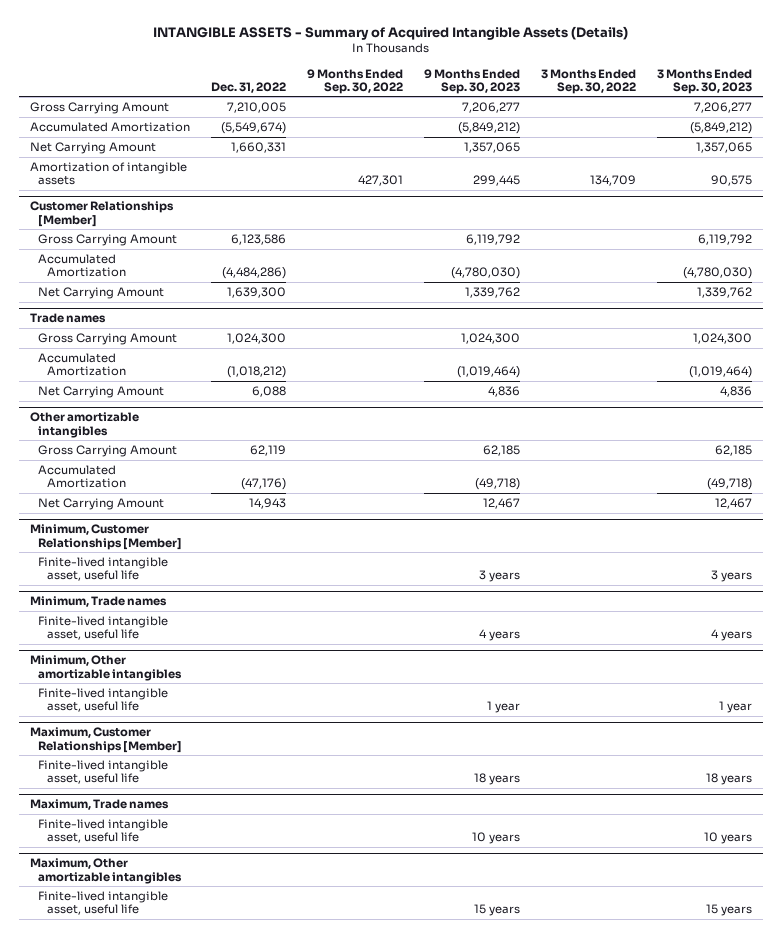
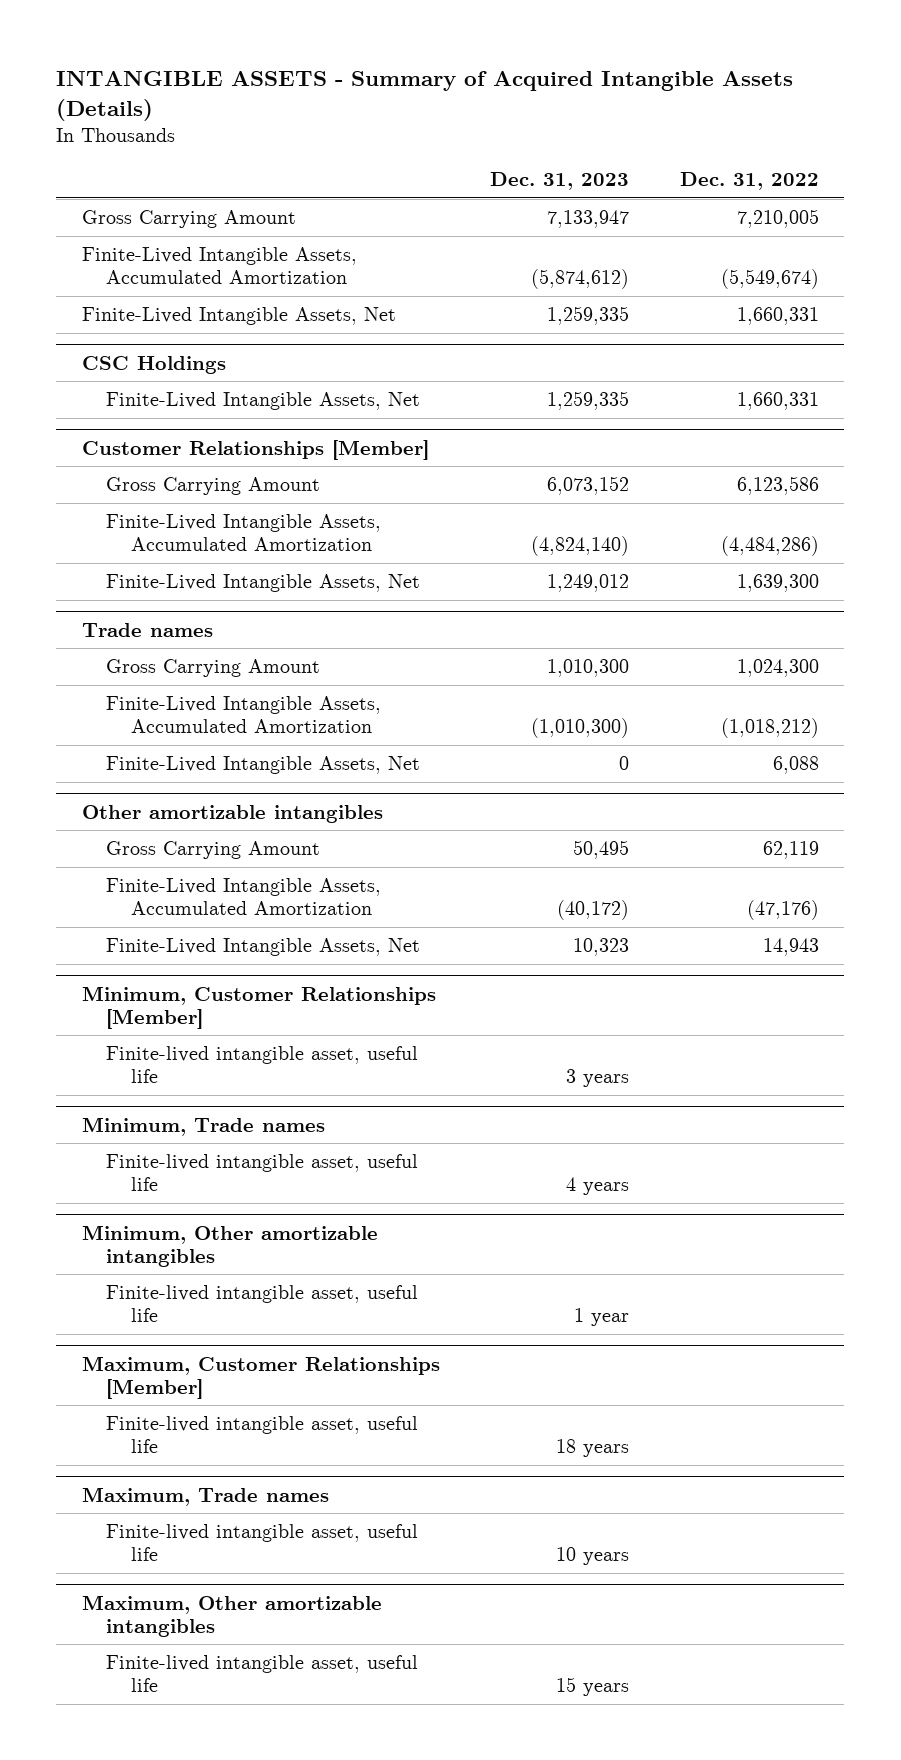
- | Dec. 31, 2022 | 9 Months Ended Sep. 30, 2022 | 9 Months Ended Sep. 30, 2023 | 3 Months Ended Sep. 30, 2022 | 3 Months Ended Sep. 30, 2023
+ | Dec. 31, 2023 | Dec. 31, 2022
- Accumulated Amortization | (5,549,674) | | (5,849,212) | | (5,849,212)
- Net Carrying Amount | 1,660,331 | | 1,357,065 | | 1,357,065
- Amortization of intangible assets | | 427,301 | 299,445 | 134,709 | 90,575
+ Finite-Lived Intangible Assets, Accumulated Amortization | (5,874,612) | (5,549,674)
+ Finite-Lived Intangible Assets, Net | 1,259,335 | 1,660,331
+ CSC Holdings
+ Finite-Lived Intangible Assets, Net | 1,259,335 | 1,660,331
@ Customer Relationships [Member]
- Accumulated Amortization | (4,484,286) | | (4,780,030) | | (4,780,030)
- Net Carrying Amount | 1,639,300 | | 1,339,762 | | 1,339,762
+ Finite-Lived Intangible Assets, Accumulated Amortization | (4,824,140) | (4,484,286)
+ Finite-Lived Intangible Assets, Net | 1,249,012 | 1,639,300
@ Trade names
- Accumulated Amortization | (1,018,212) | | (1,019,464) | | (1,019,464)
- Net Carrying Amount | 6,088 | | 4,836 | | 4,836
+ Finite-Lived Intangible Assets, Accumulated Amortization | (1,010,300) | (1,018,212)
+ Finite-Lived Intangible Assets, Net | 0 | 6,088
@ Other amortizable intangibles
- Accumulated Amortization | (47,176) | | (49,718) | | (49,718)
- Net Carrying Amount | 14,943 | | 12,467 | | 12,467
+ Finite-Lived Intangible Assets, Accumulated Amortization | (40,172) | (47,176)
+ Finite-Lived Intangible Assets, Net | 10,323 | 14,943

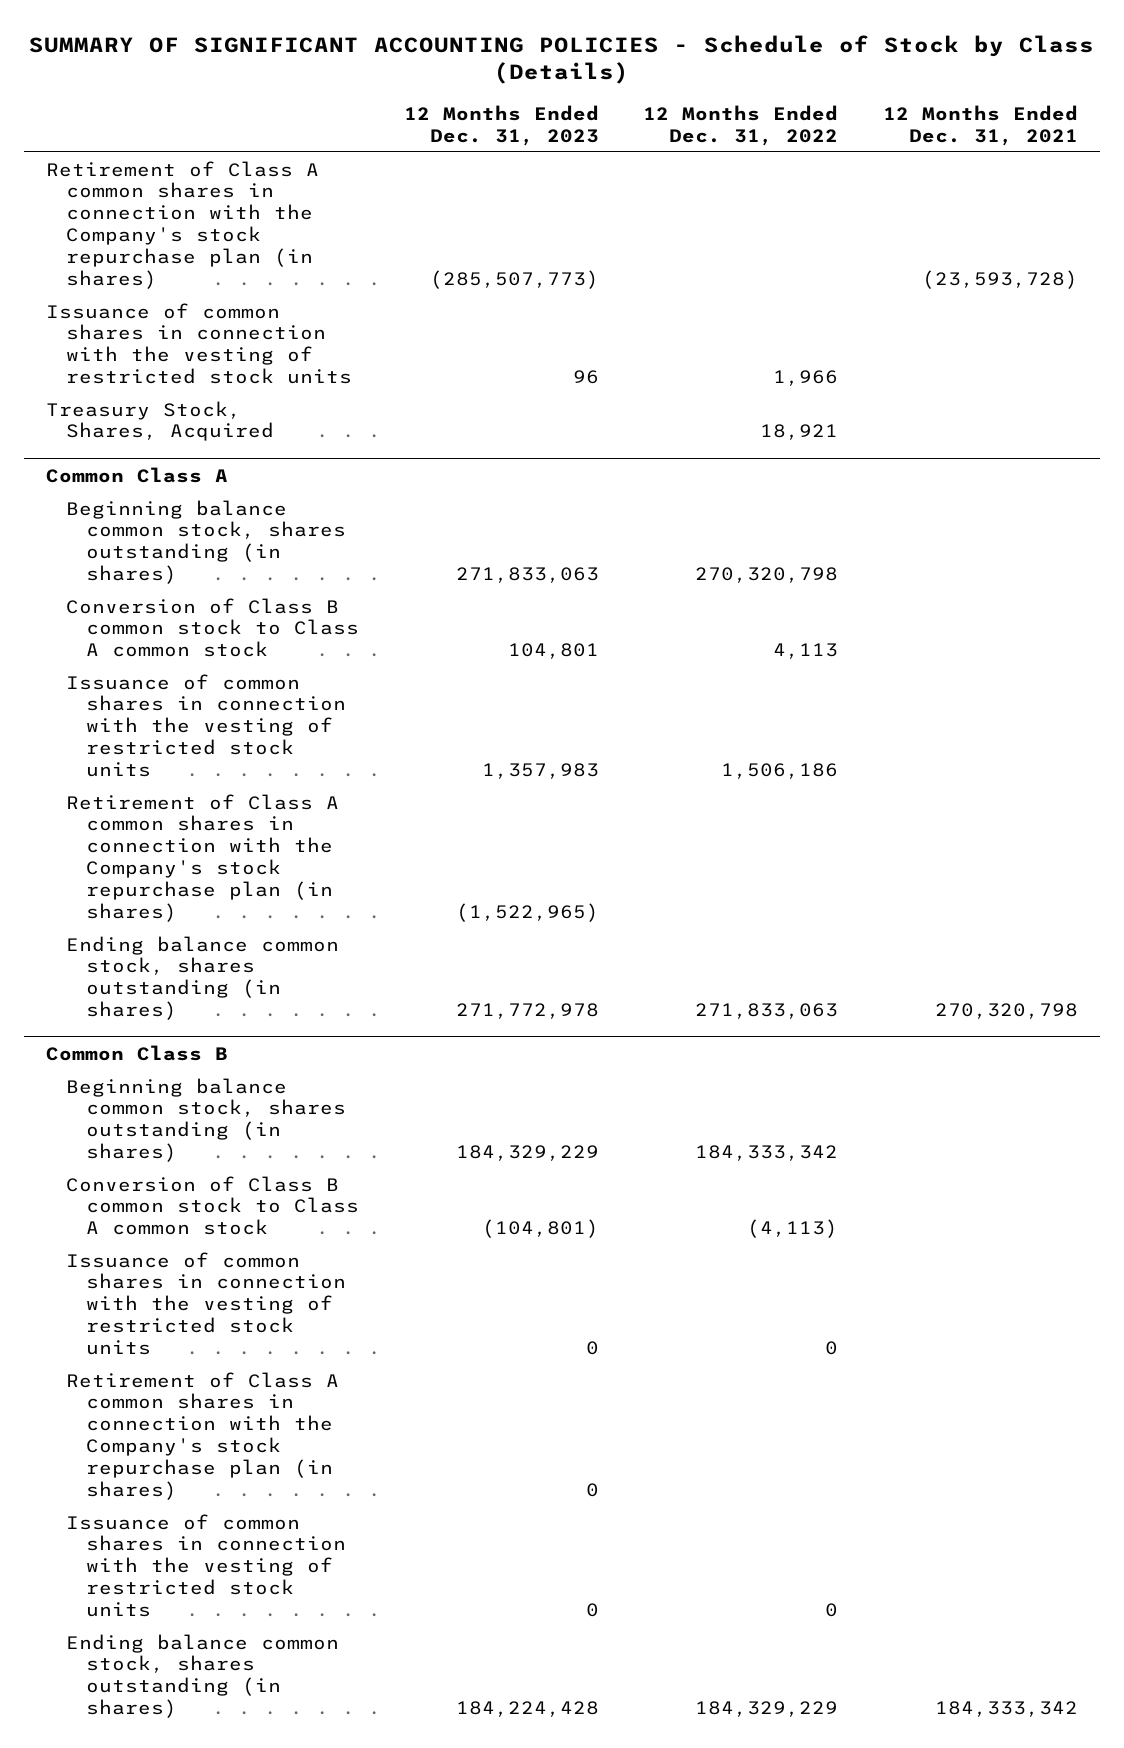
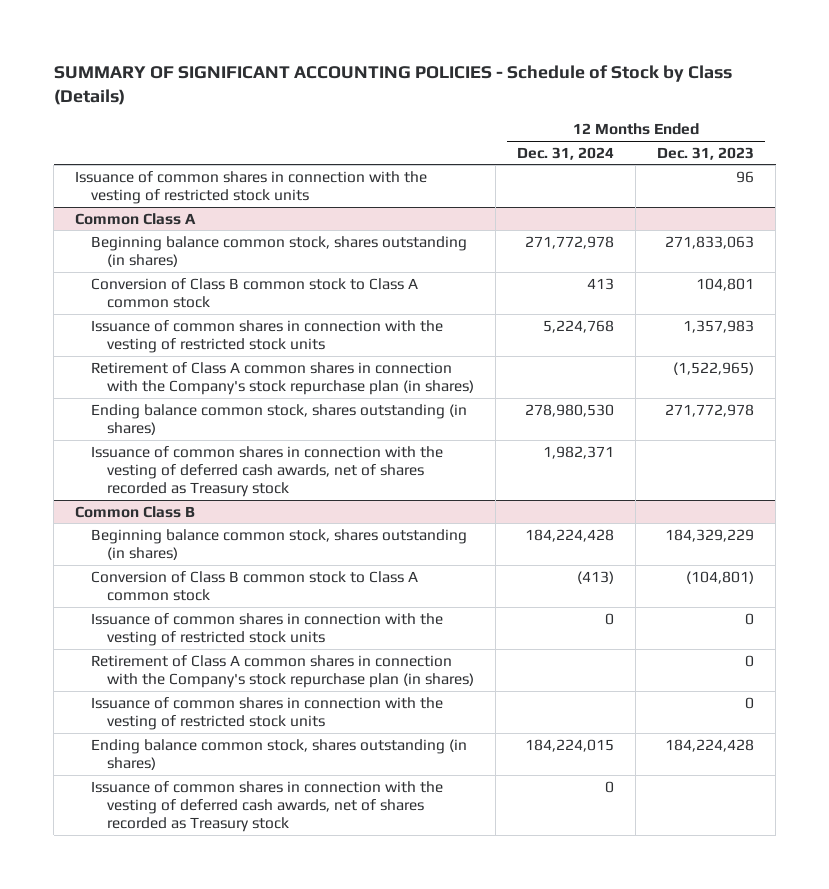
- | 12 Months Ended Dec. 31, 2023 | 12 Months Ended Dec. 31, 2022 | 12 Months Ended Dec. 31, 2021
+ | 12 Months Ended Dec. 31, 2024 | 12 Months Ended Dec. 31, 2023
- Retirement of Class A common shares in connection with the Company's stock repurchase plan (in shares) | (285,507,773) | | (23,593,728)
- Treasury Stock, Shares, Acquired | | 18,921 |
@ Common Class A
+ Issuance of common shares in connection with the vesting of deferred cash awards, net of shares recorded as Treasury stock | 1,982,371 |
@ Common Class B
+ Issuance of common shares in connection with the vesting of deferred cash awards, net of shares recorded as Treasury stock | 0 |

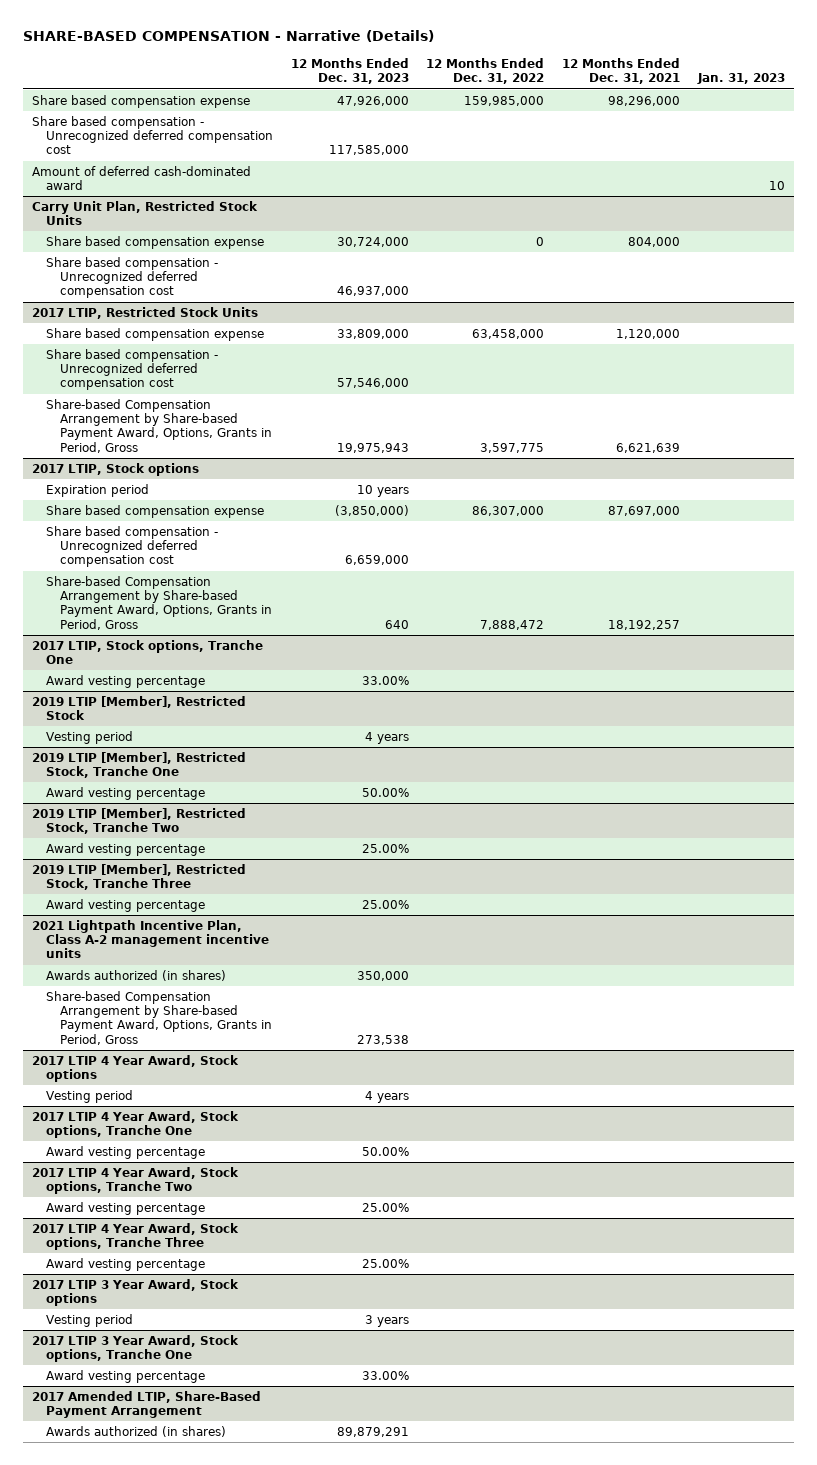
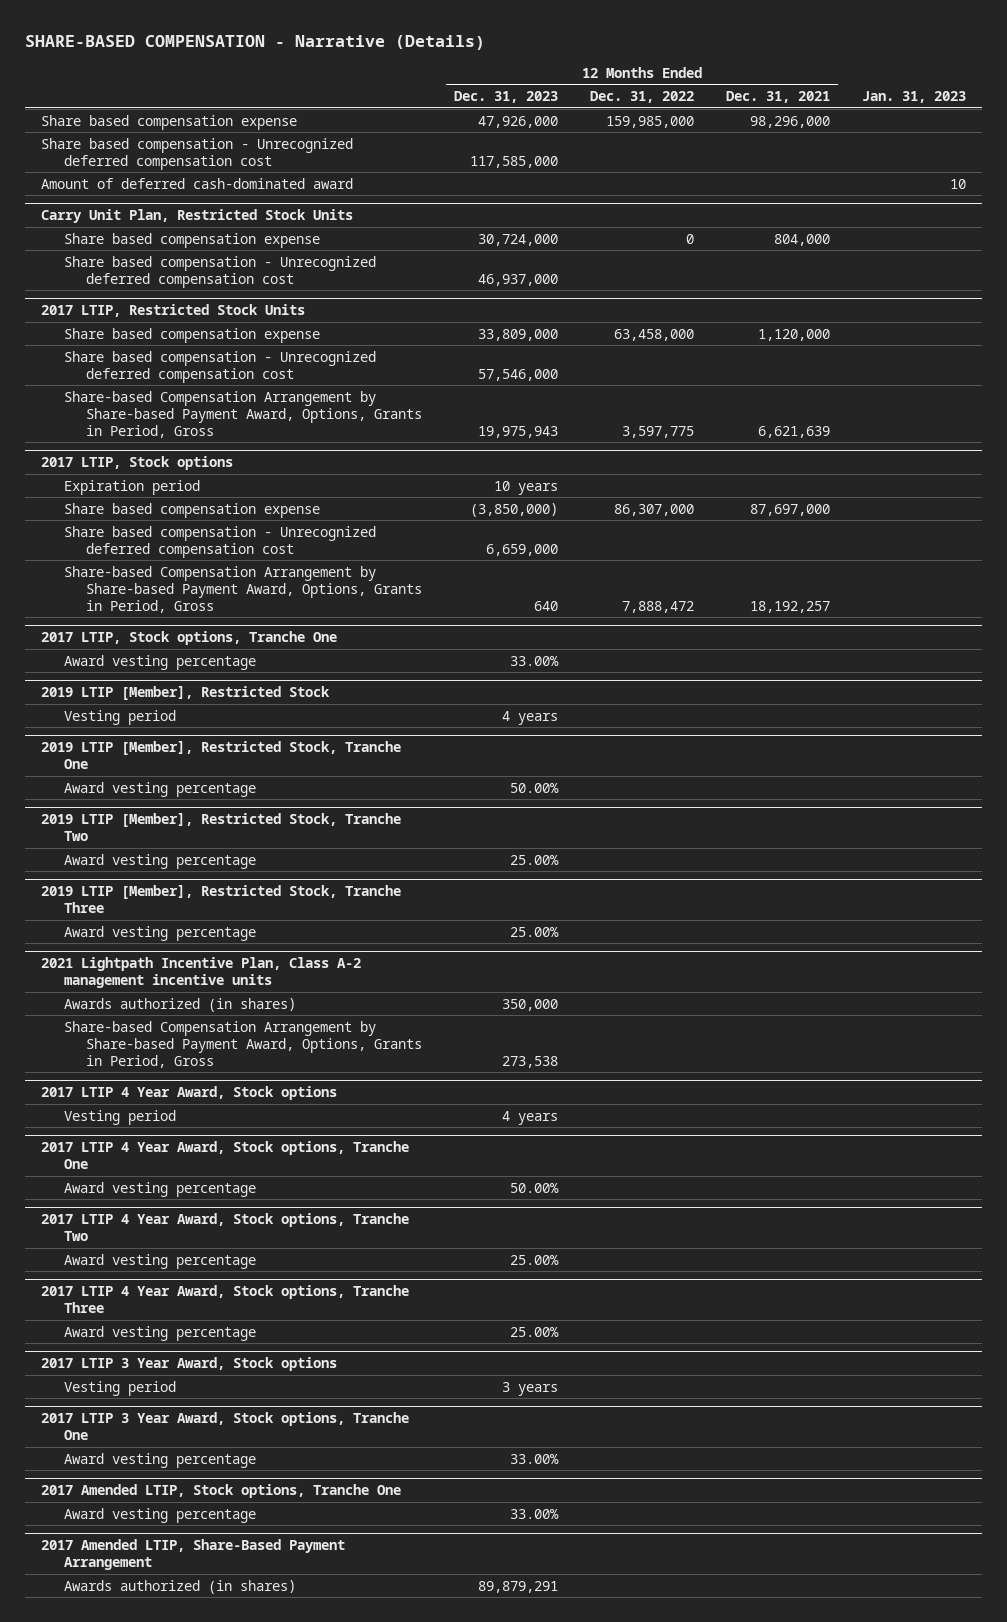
+ 2017 Amended LTIP, Stock options, Tranche One
+ Award vesting percentage | 33.00% | | |

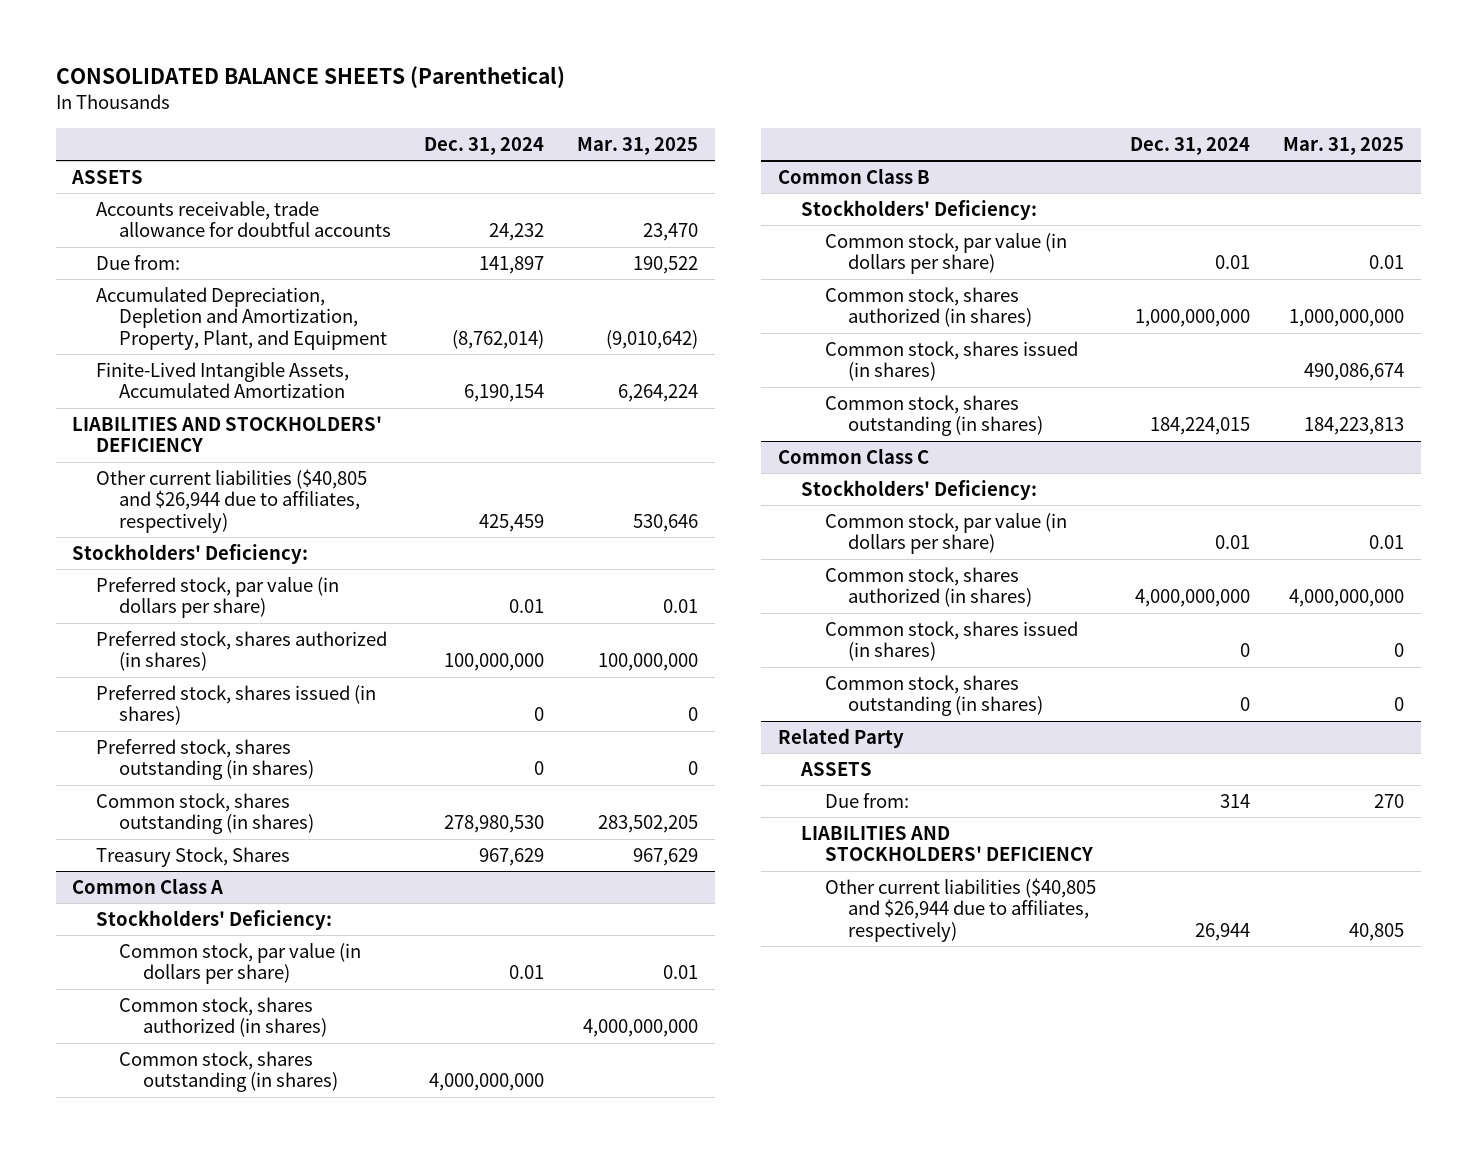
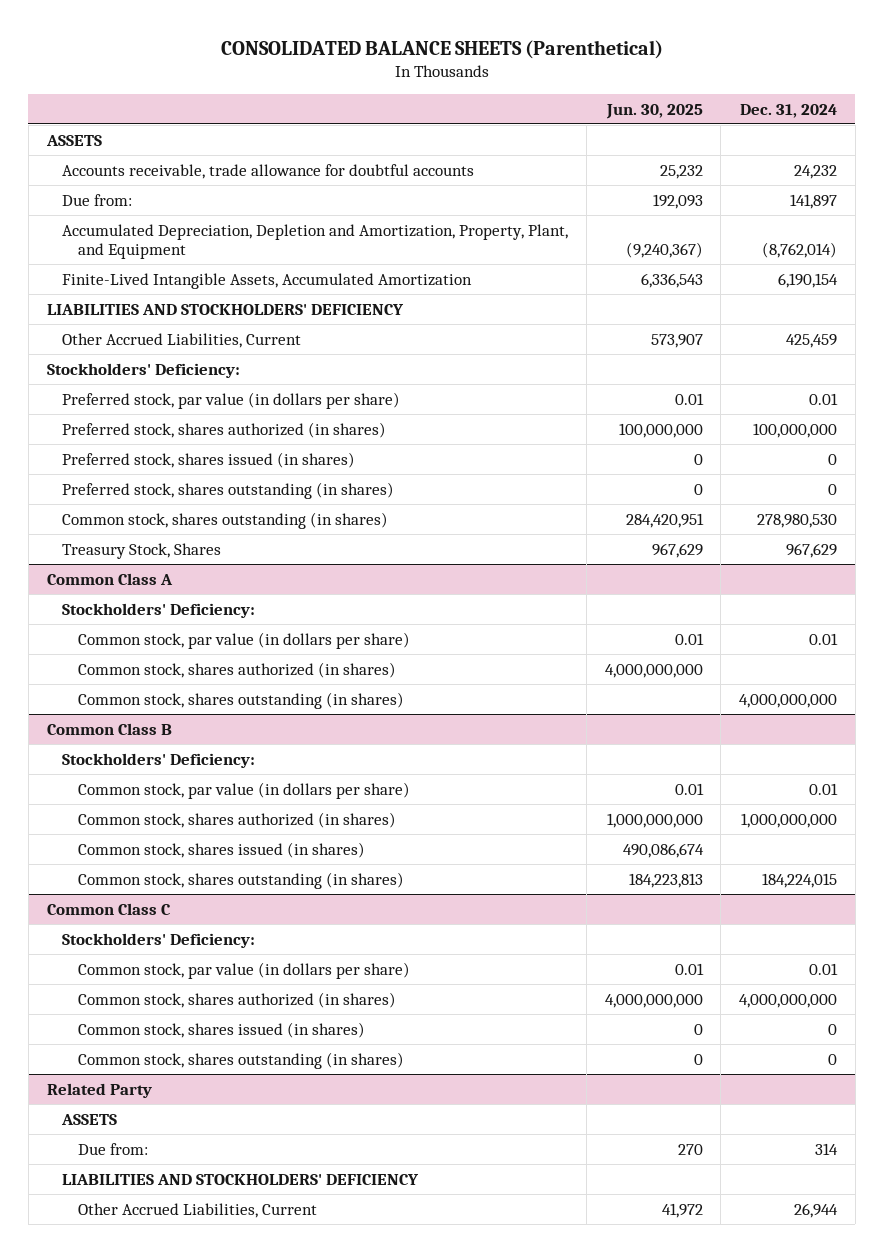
- | Dec. 31, 2024 | Mar. 31, 2025
+ | Jun. 30, 2025 | Dec. 31, 2024
- Other current liabilities ($40,805 and $26,944 due to affiliates, respectively) | 425,459 | 530,646
+ Other Accrued Liabilities, Current | 573,907 | 425,459
@ Related Party
- Other current liabilities ($40,805 and $26,944 due to affiliates, respectively) | 26,944 | 40,805
+ Other Accrued Liabilities, Current | 41,972 | 26,944

